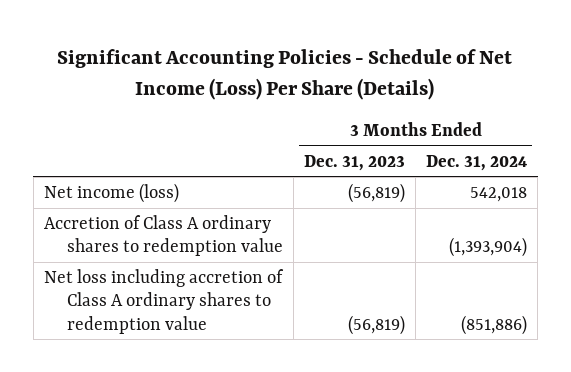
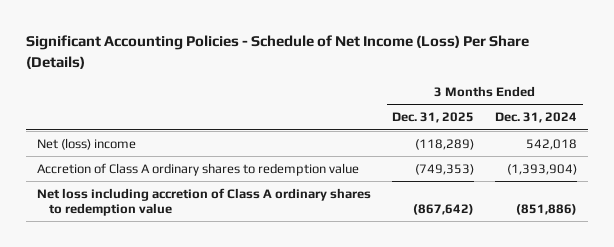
- | 3 Months Ended Dec. 31, 2023 | 3 Months Ended Dec. 31, 2024
+ | 3 Months Ended Dec. 31, 2025 | 3 Months Ended Dec. 31, 2024
- Net income (loss) | (56,819) | 542,018
+ Net (loss) income | (118,289) | 542,018

